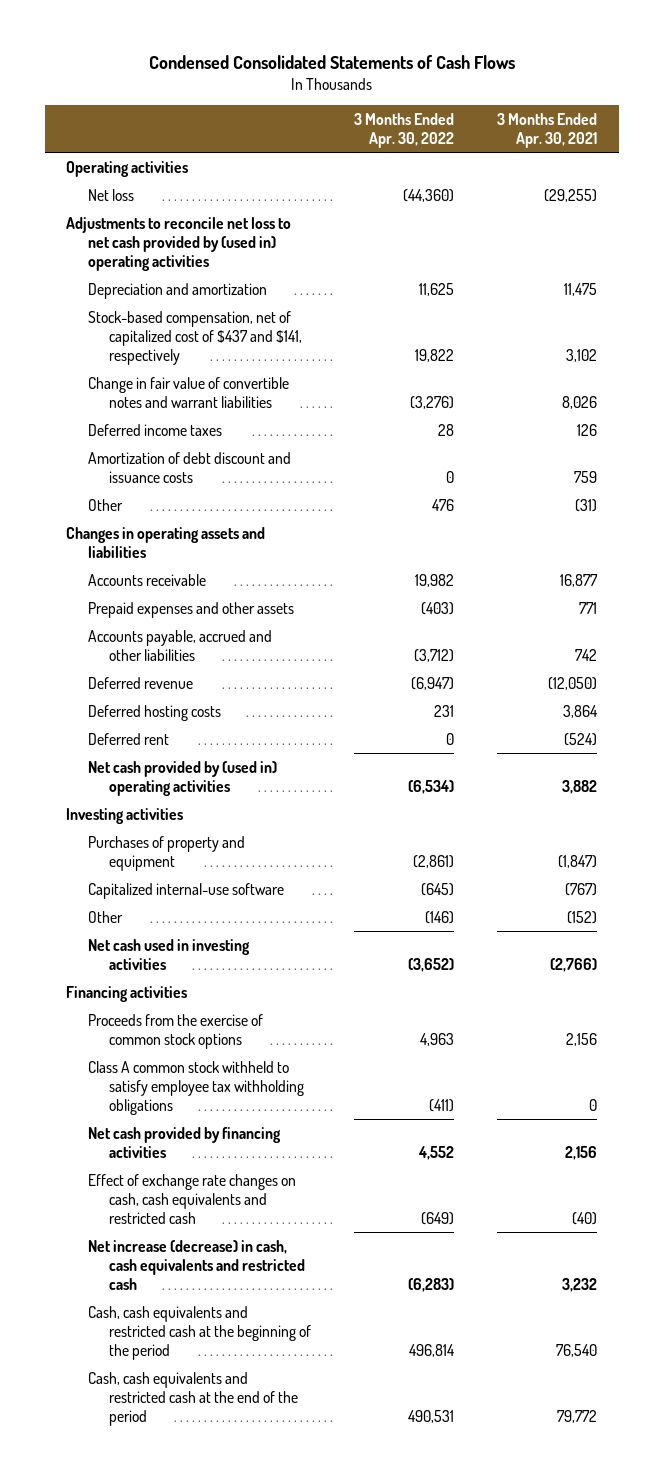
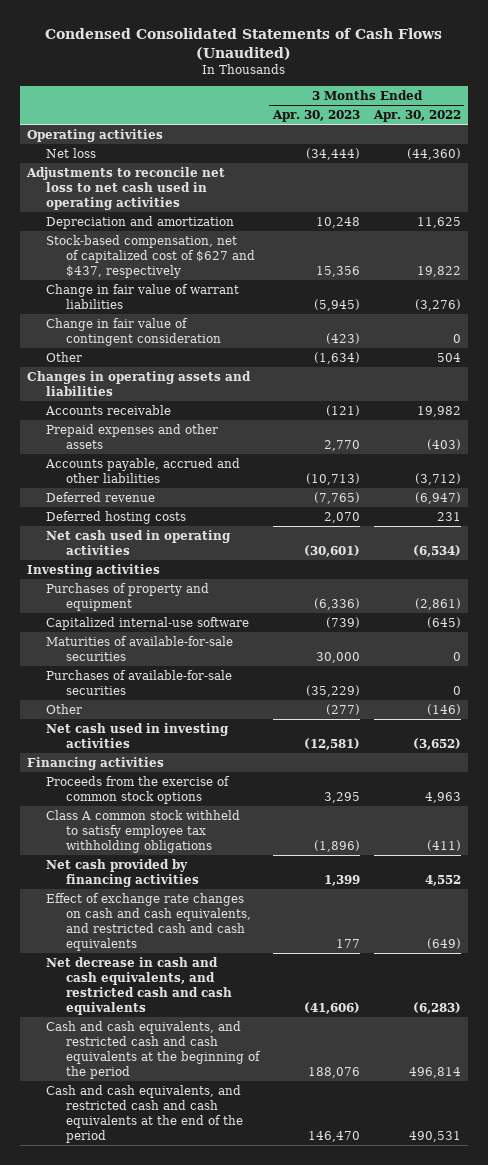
- Condensed Consolidated Statements of Cash Flows
+ Condensed Consolidated Statements of Cash Flows (Unaudited)
- | 3 Months Ended Apr. 30, 2022 | 3 Months Ended Apr. 30, 2021
+ | 3 Months Ended Apr. 30, 2023 | 3 Months Ended Apr. 30, 2022
- Adjustments to reconcile net loss to net cash provided by (used in) operating activities
+ Adjustments to reconcile net loss to net cash used in operating activities
- Stock-based compensation, net of capitalized cost of $437 and $141, respectively | 19,822 | 3,102
- Change in fair value of convertible notes and warrant liabilities | (3,276) | 8,026
- Deferred income taxes | 28 | 126
- Amortization of debt discount and issuance costs | 0 | 759
- Other | 476 | (31)
+ Stock-based compensation, net of capitalized cost of $627 and $437, respectively | 15,356 | 19,822
+ Change in fair value of warrant liabilities | (5,945) | (3,276)
+ Change in fair value of contingent consideration | (423) | 0
+ Other | (1,634) | 504
- Deferred rent | 0 | (524)
- Net cash provided by (used in) operating activities | (6,534) | 3,882
+ Net cash used in operating activities | (30,601) | (6,534)
+ Maturities of available-for-sale securities | 30,000 | 0
+ Purchases of available-for-sale securities | (35,229) | 0
- Effect of exchange rate changes on cash, cash equivalents and restricted cash | (649) | (40)
- Net increase (decrease) in cash, cash equivalents and restricted cash | (6,283) | 3,232
- Cash, cash equivalents and restricted cash at the beginning of the period | 496,814 | 76,540
- Cash, cash equivalents and restricted cash at the end of the period | 490,531 | 79,772
+ Effect of exchange rate changes on cash and cash equivalents, and restricted cash and cash equivalents | 177 | (649)
+ Net decrease in cash and cash equivalents, and restricted cash and cash equivalents | (41,606) | (6,283)
+ Cash and cash equivalents, and restricted cash and cash equivalents at the beginning of the period | 188,076 | 496,814
+ Cash and cash equivalents, and restricted cash and cash equivalents at the end of the period | 146,470 | 490,531

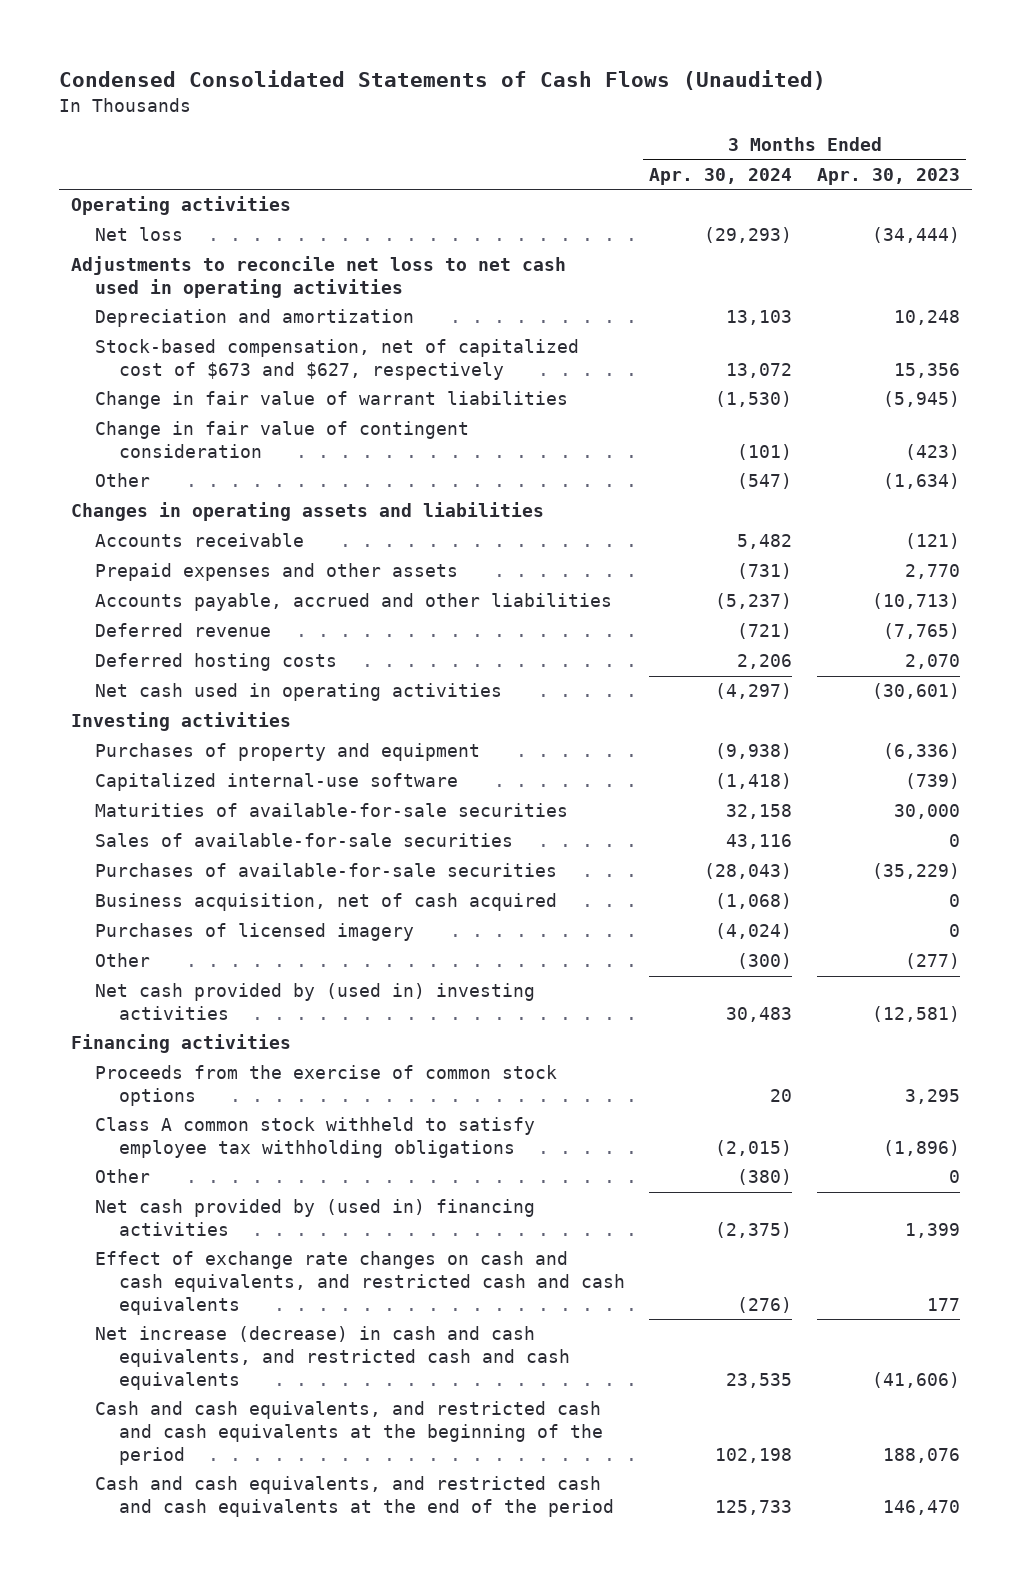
- | 3 Months Ended Apr. 30, 2023 | 3 Months Ended Apr. 30, 2022
+ | 3 Months Ended Apr. 30, 2024 | 3 Months Ended Apr. 30, 2023
- Stock-based compensation, net of capitalized cost of $627 and $437, respectively | 15,356 | 19,822
+ Stock-based compensation, net of capitalized cost of $673 and $627, respectively | 13,072 | 15,356
+ Sales of available-for-sale securities | 43,116 | 0
+ Business acquisition, net of cash acquired | (1,068) | 0
+ Purchases of licensed imagery | (4,024) | 0
- Net cash used in investing activities | (12,581) | (3,652)
+ Net cash provided by (used in) investing activities | 30,483 | (12,581)
- Net cash provided by financing activities | 1,399 | 4,552
+ Other | (380) | 0
+ Net cash provided by (used in) financing activities | (2,375) | 1,399
- Net decrease in cash and cash equivalents, and restricted cash and cash equivalents | (41,606) | (6,283)
+ Net increase (decrease) in cash and cash equivalents, and restricted cash and cash equivalents | 23,535 | (41,606)

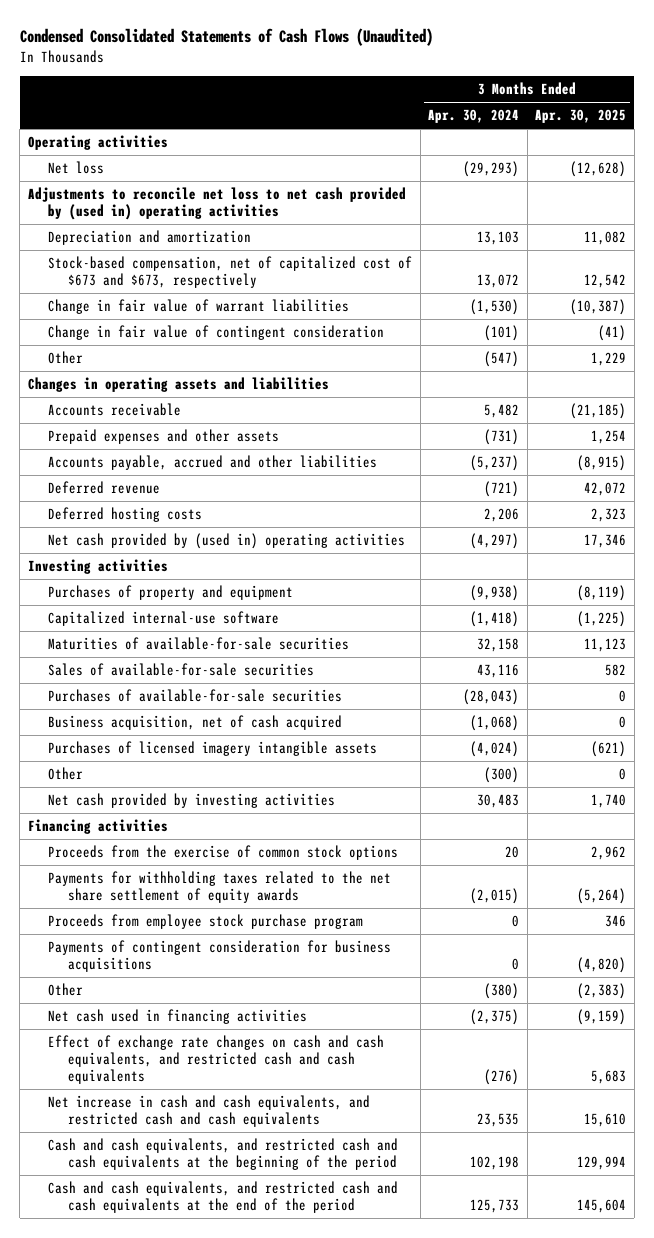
- | 3 Months Ended Apr. 30, 2024 | 3 Months Ended Apr. 30, 2023
+ | 3 Months Ended Apr. 30, 2024 | 3 Months Ended Apr. 30, 2025
- Adjustments to reconcile net loss to net cash used in operating activities
+ Adjustments to reconcile net loss to net cash provided by (used in) operating activities
- Stock-based compensation, net of capitalized cost of $673 and $627, respectively | 13,072 | 15,356
+ Stock-based compensation, net of capitalized cost of $673 and $673, respectively | 13,072 | 12,542
- Net cash used in operating activities | (4,297) | (30,601)
+ Net cash provided by (used in) operating activities | (4,297) | 17,346
- Purchases of licensed imagery | (4,024) | 0
+ Purchases of licensed imagery intangible assets | (4,024) | (621)
- Net cash provided by (used in) investing activities | 30,483 | (12,581)
+ Net cash provided by investing activities | 30,483 | 1,740
- Class A common stock withheld to satisfy employee tax withholding obligations | (2,015) | (1,896)
+ Payments for withholding taxes related to the net share settlement of equity awards | (2,015) | (5,264)
+ Proceeds from employee stock purchase program | 0 | 346
+ Payments of contingent consideration for business acquisitions | 0 | (4,820)
- Net cash provided by (used in) financing activities | (2,375) | 1,399
+ Net cash used in financing activities | (2,375) | (9,159)
- Net increase (decrease) in cash and cash equivalents, and restricted cash and cash equivalents | 23,535 | (41,606)
+ Net increase in cash and cash equivalents, and restricted cash and cash equivalents | 23,535 | 15,610

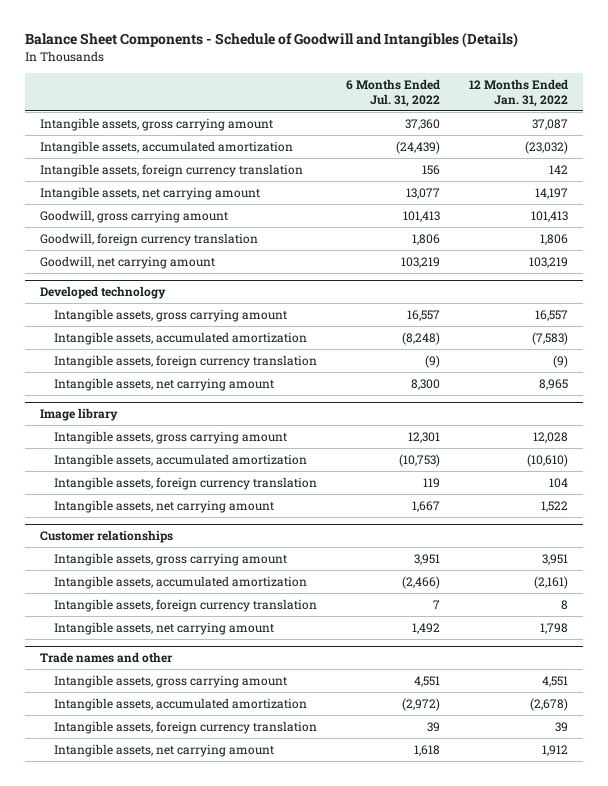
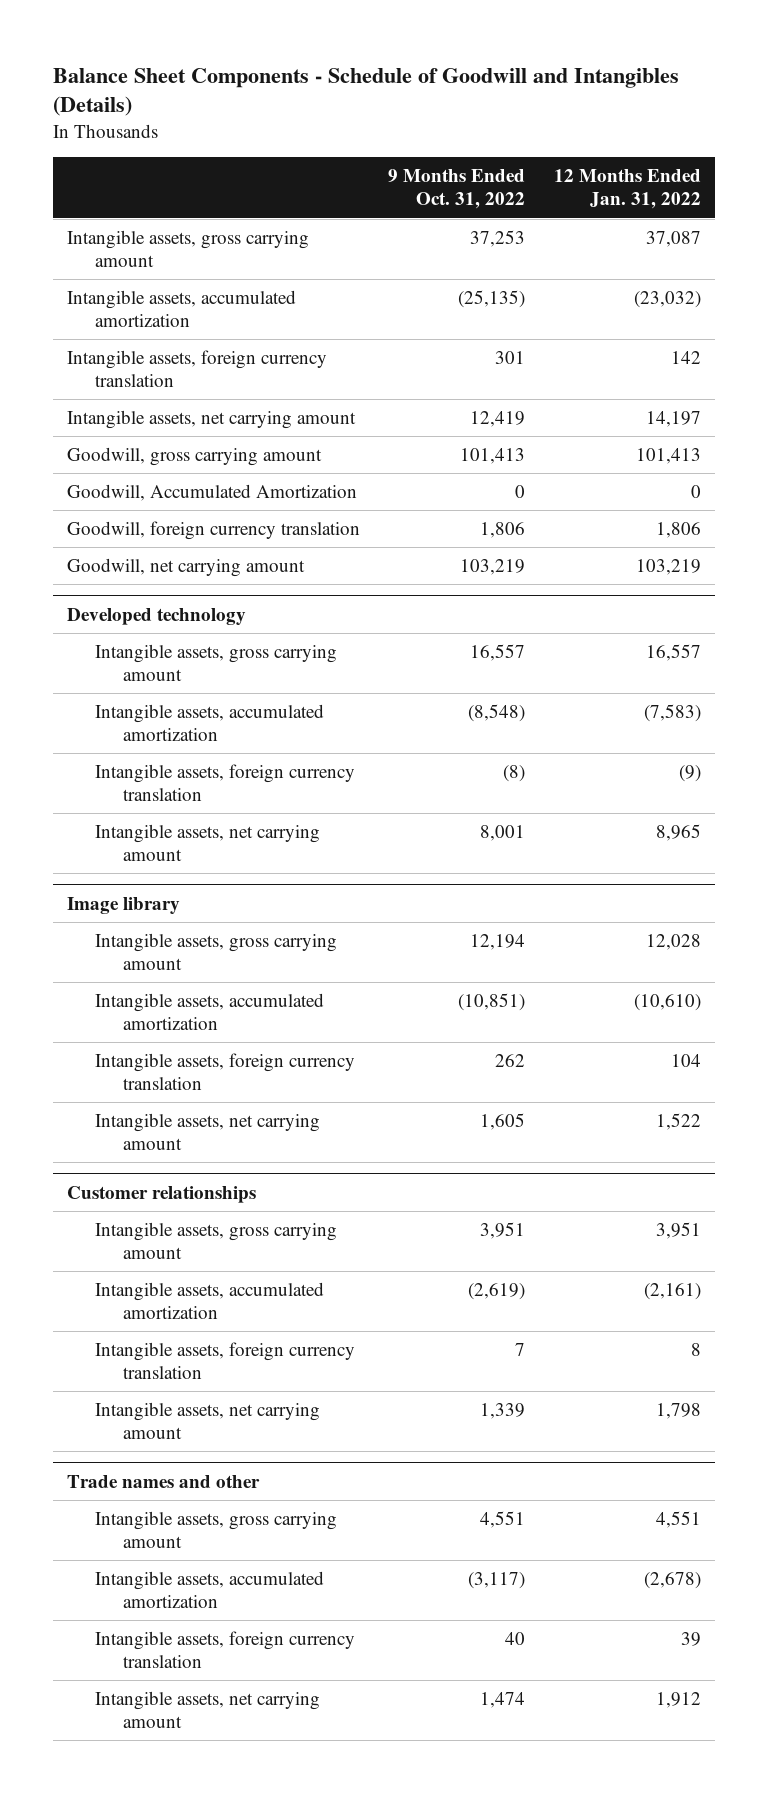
- | 6 Months Ended Jul. 31, 2022 | 12 Months Ended Jan. 31, 2022
+ | 9 Months Ended Oct. 31, 2022 | 12 Months Ended Jan. 31, 2022
+ Goodwill, Accumulated Amortization | 0 | 0

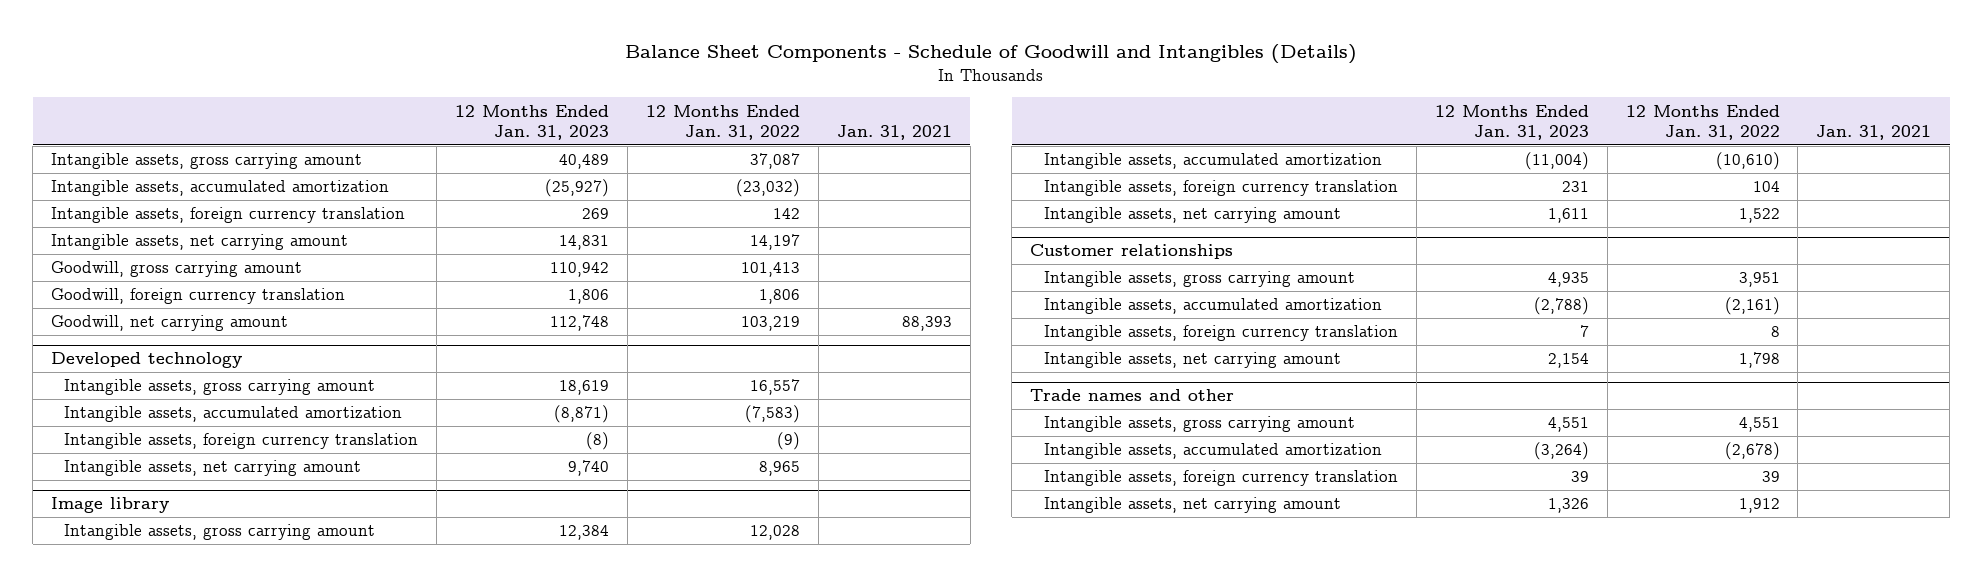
- | 9 Months Ended Oct. 31, 2022 | 12 Months Ended Jan. 31, 2022
+ | 12 Months Ended Jan. 31, 2023 | 12 Months Ended Jan. 31, 2022 | Jan. 31, 2021
- Goodwill, Accumulated Amortization | 0 | 0

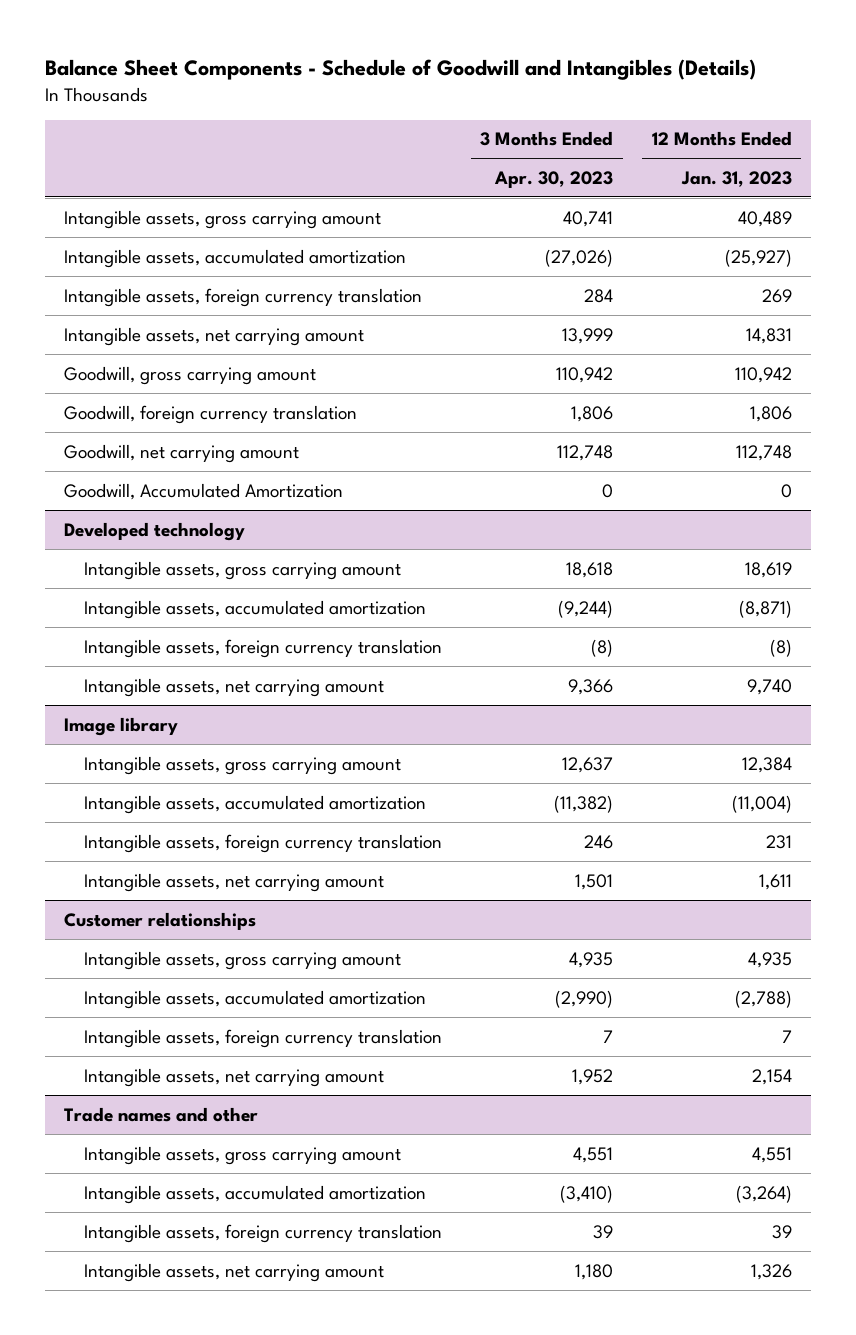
- | 12 Months Ended Jan. 31, 2023 | 12 Months Ended Jan. 31, 2022 | Jan. 31, 2021
+ | 3 Months Ended Apr. 30, 2023 | 12 Months Ended Jan. 31, 2023
+ Goodwill, Accumulated Amortization | 0 | 0

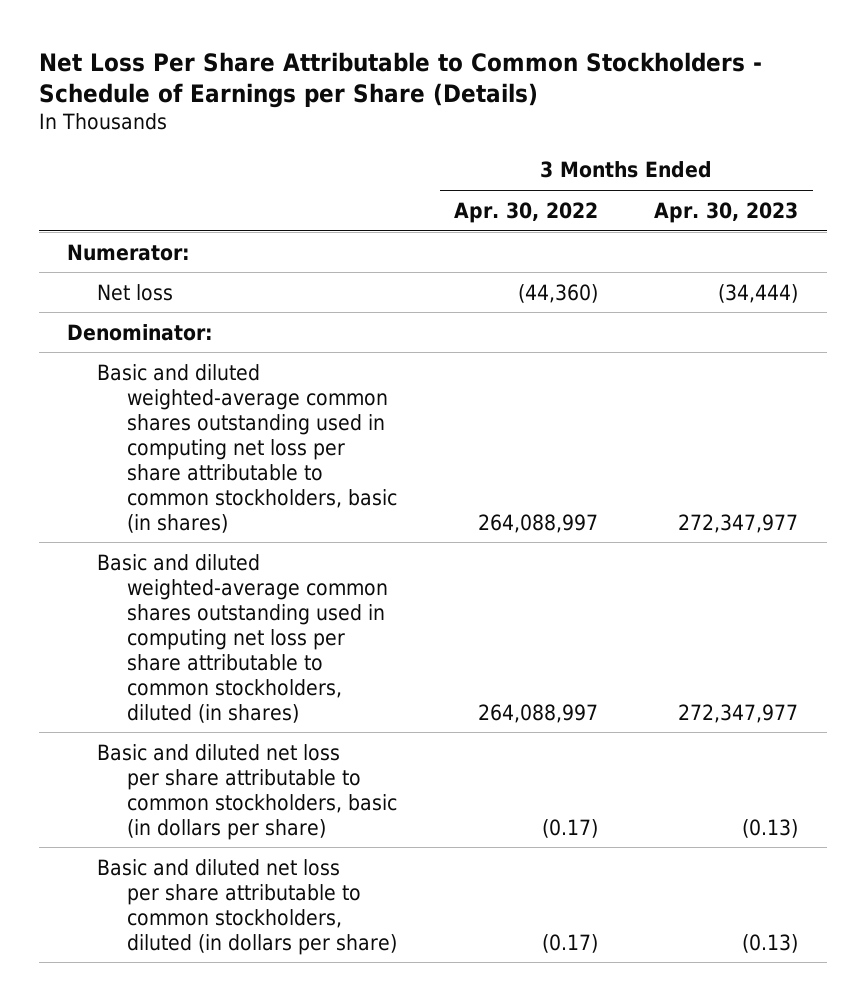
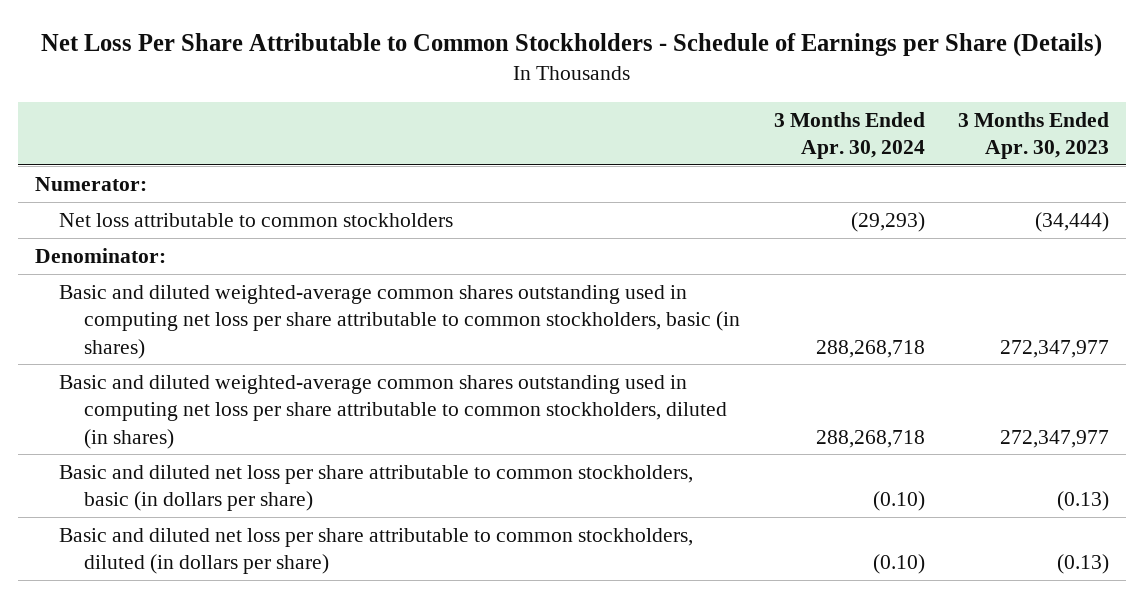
- | 3 Months Ended Apr. 30, 2022 | 3 Months Ended Apr. 30, 2023
+ | 3 Months Ended Apr. 30, 2024 | 3 Months Ended Apr. 30, 2023
- Net loss | (44,360) | (34,444)
+ Net loss attributable to common stockholders | (29,293) | (34,444)

